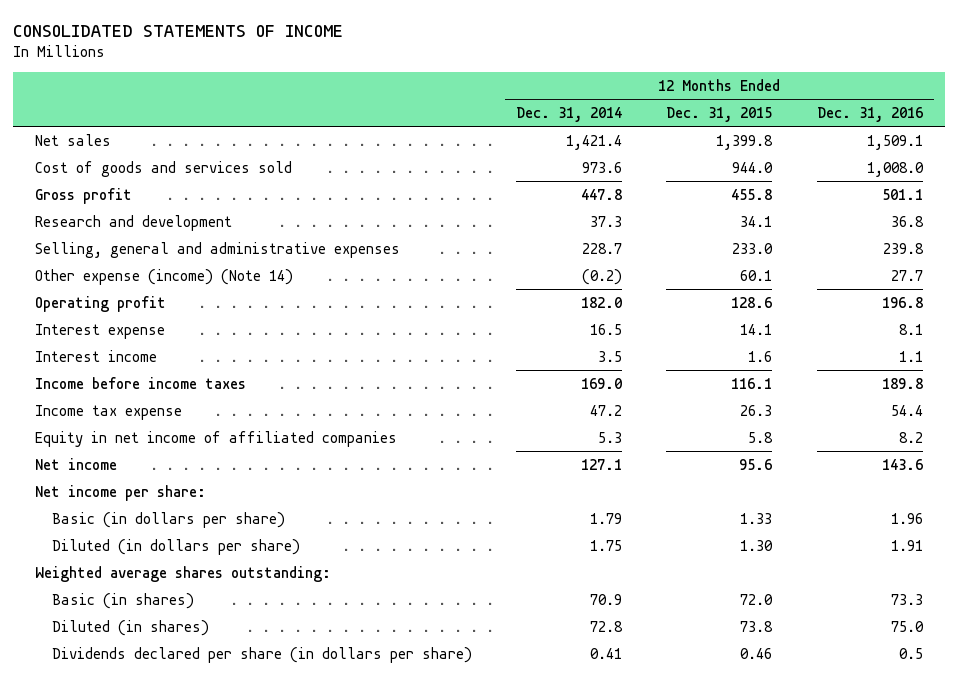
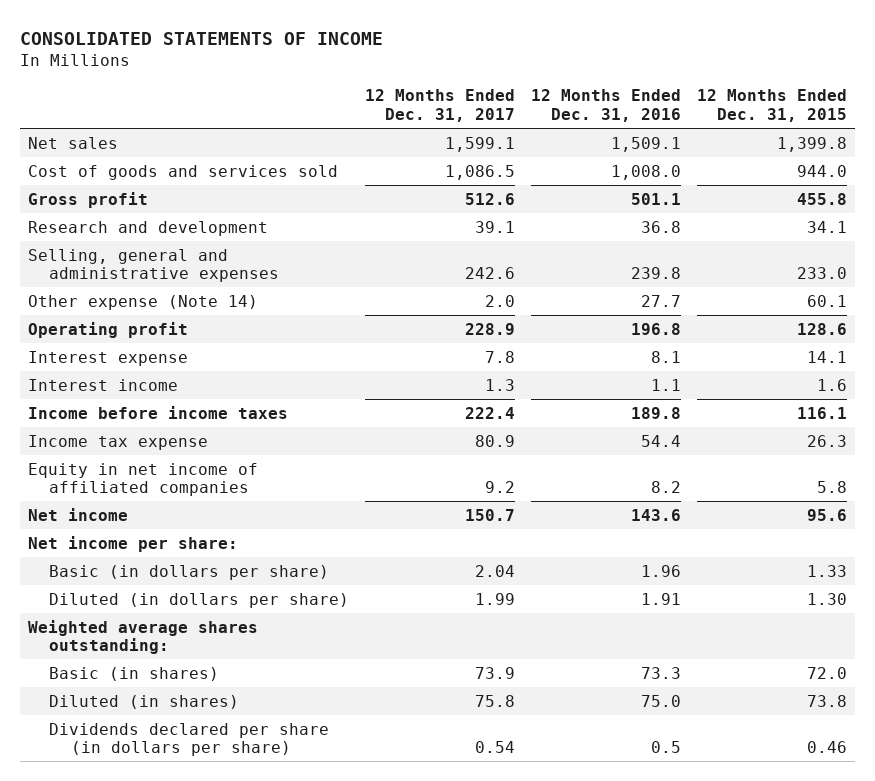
- | 12 Months Ended Dec. 31, 2014 | 12 Months Ended Dec. 31, 2015 | 12 Months Ended Dec. 31, 2016
+ | 12 Months Ended Dec. 31, 2017 | 12 Months Ended Dec. 31, 2016 | 12 Months Ended Dec. 31, 2015
- Other expense (income) (Note 14) | (0.2) | 60.1 | 27.7
+ Other expense (Note 14) | 2.0 | 27.7 | 60.1

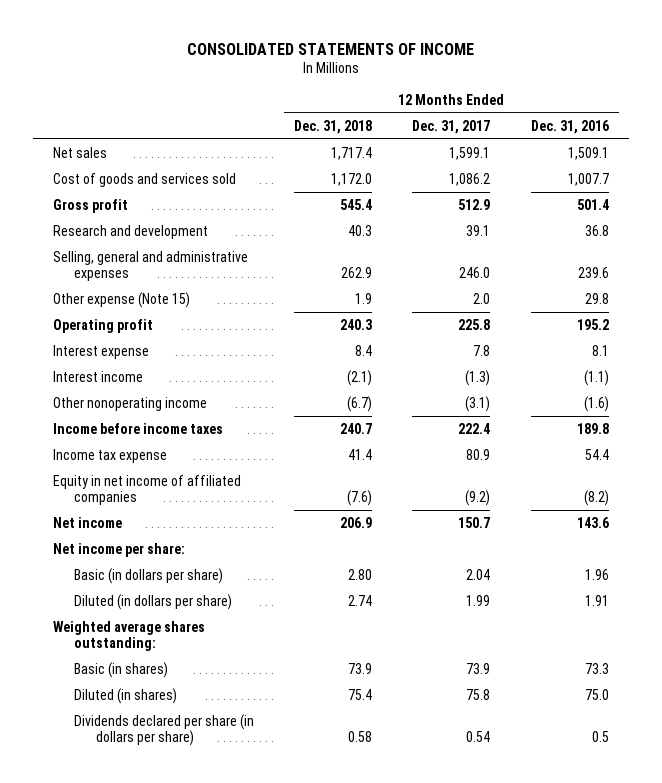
- | 12 Months Ended Dec. 31, 2017 | 12 Months Ended Dec. 31, 2016 | 12 Months Ended Dec. 31, 2015
+ | 12 Months Ended Dec. 31, 2018 | 12 Months Ended Dec. 31, 2017 | 12 Months Ended Dec. 31, 2016
- Cost of goods and services sold | 1,086.5 | 1,008.0 | 944.0
- Gross profit | 512.6 | 501.1 | 455.8
+ Cost of goods and services sold | 1,172.0 | 1,086.2 | 1,007.7
+ Gross profit | 545.4 | 512.9 | 501.4
- Selling, general and administrative expenses | 242.6 | 239.8 | 233.0
- Other expense (Note 14) | 2.0 | 27.7 | 60.1
- Operating profit | 228.9 | 196.8 | 128.6
+ Selling, general and administrative expenses | 262.9 | 246.0 | 239.6
+ Other expense (Note 15) | 1.9 | 2.0 | 29.8
+ Operating profit | 240.3 | 225.8 | 195.2
- Interest income | 1.3 | 1.1 | 1.6
+ Interest income | (2.1) | (1.3) | (1.1)
+ Other nonoperating income | (6.7) | (3.1) | (1.6)
- Equity in net income of affiliated companies | 9.2 | 8.2 | 5.8
+ Equity in net income of affiliated companies | (7.6) | (9.2) | (8.2)

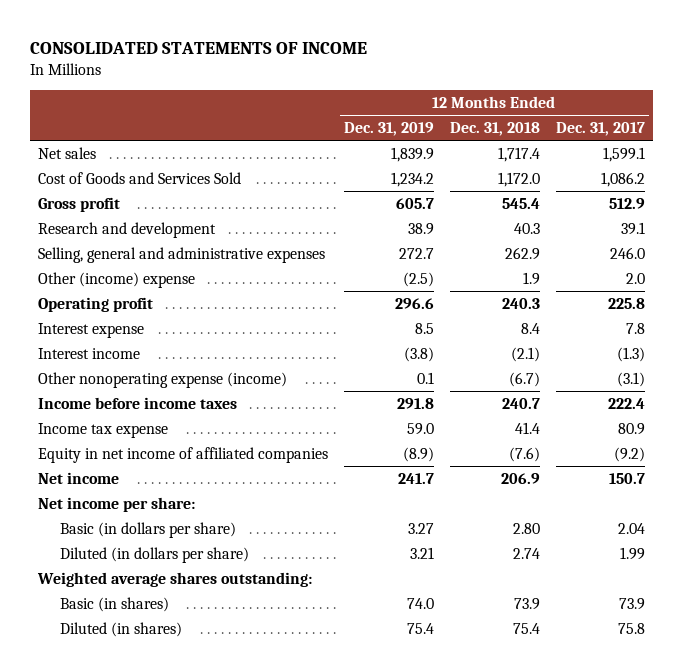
- | 12 Months Ended Dec. 31, 2018 | 12 Months Ended Dec. 31, 2017 | 12 Months Ended Dec. 31, 2016
+ | 12 Months Ended Dec. 31, 2019 | 12 Months Ended Dec. 31, 2018 | 12 Months Ended Dec. 31, 2017
- Cost of goods and services sold | 1,172.0 | 1,086.2 | 1,007.7
+ Cost of Goods and Services Sold | 1,234.2 | 1,172.0 | 1,086.2
- Other expense (Note 15) | 1.9 | 2.0 | 29.8
+ Other (income) expense | (2.5) | 1.9 | 2.0
- Other nonoperating income | (6.7) | (3.1) | (1.6)
+ Other nonoperating expense (income) | 0.1 | (6.7) | (3.1)
- Dividends declared per share (in dollars per share) | 0.58 | 0.54 | 0.5

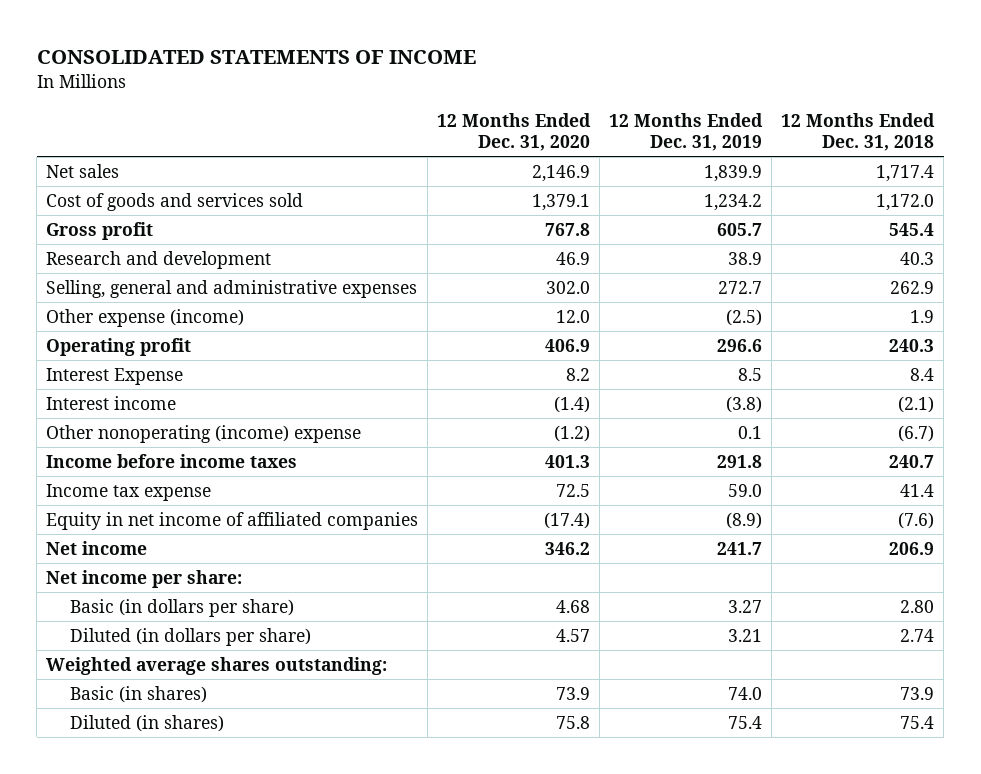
- | 12 Months Ended Dec. 31, 2019 | 12 Months Ended Dec. 31, 2018 | 12 Months Ended Dec. 31, 2017
+ | 12 Months Ended Dec. 31, 2020 | 12 Months Ended Dec. 31, 2019 | 12 Months Ended Dec. 31, 2018
- Cost of Goods and Services Sold | 1,234.2 | 1,172.0 | 1,086.2
+ Cost of goods and services sold | 1,379.1 | 1,234.2 | 1,172.0
- Other (income) expense | (2.5) | 1.9 | 2.0
+ Other expense (income) | 12.0 | (2.5) | 1.9
- Interest expense | 8.5 | 8.4 | 7.8
+ Interest Expense | 8.2 | 8.5 | 8.4
- Other nonoperating expense (income) | 0.1 | (6.7) | (3.1)
+ Other nonoperating (income) expense | (1.2) | 0.1 | (6.7)

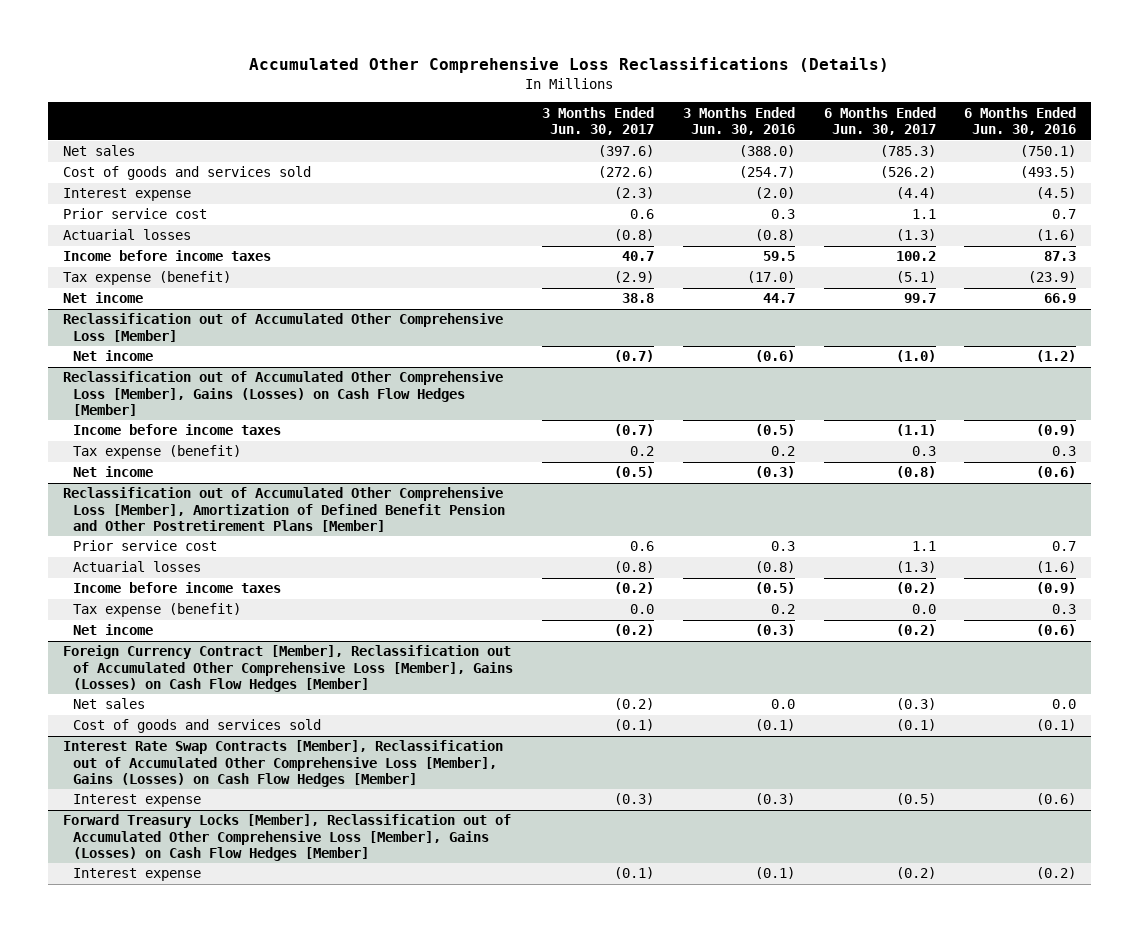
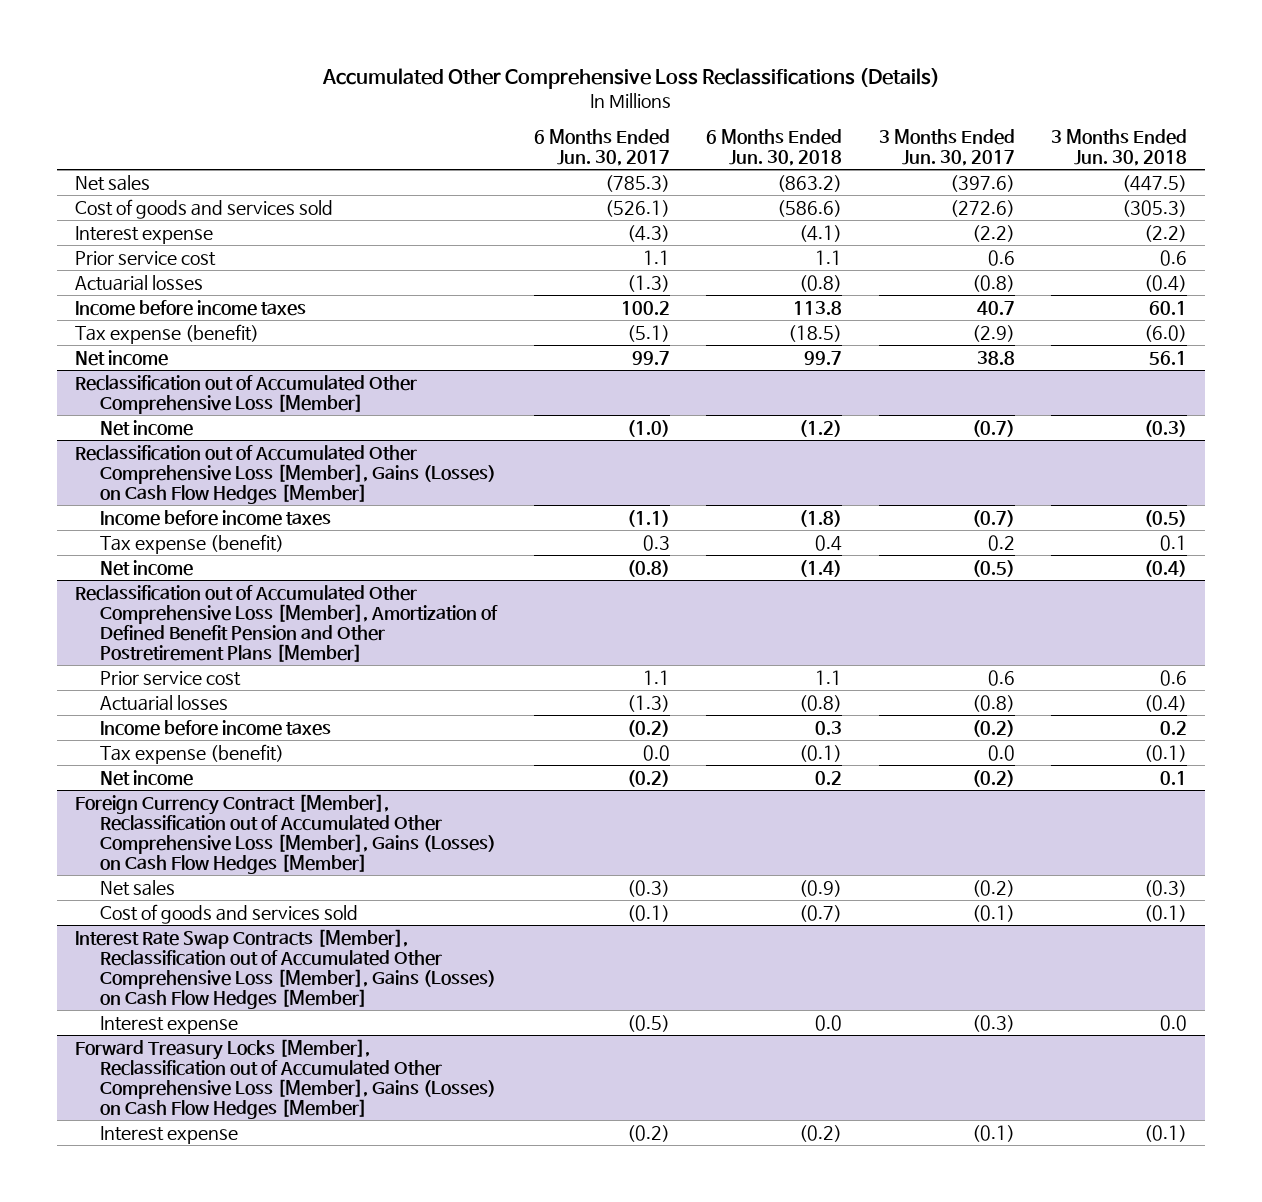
- | 3 Months Ended Jun. 30, 2017 | 3 Months Ended Jun. 30, 2016 | 6 Months Ended Jun. 30, 2017 | 6 Months Ended Jun. 30, 2016
+ | 6 Months Ended Jun. 30, 2017 | 6 Months Ended Jun. 30, 2018 | 3 Months Ended Jun. 30, 2017 | 3 Months Ended Jun. 30, 2018
- Cost of goods and services sold | (272.6) | (254.7) | (526.2) | (493.5)
- Interest expense | (2.3) | (2.0) | (4.4) | (4.5)
+ Cost of goods and services sold | (526.1) | (586.6) | (272.6) | (305.3)
+ Interest expense | (4.3) | (4.1) | (2.2) | (2.2)

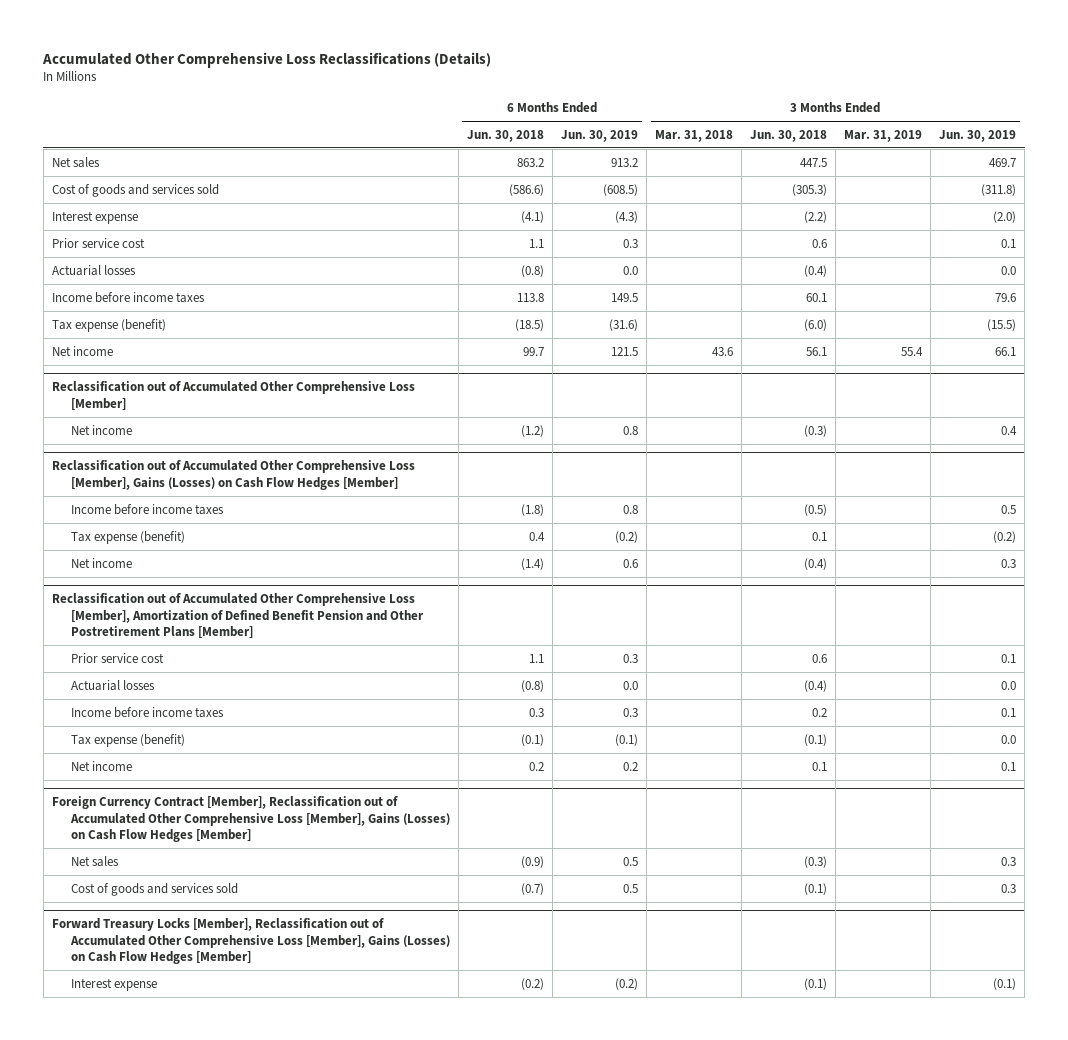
- | 6 Months Ended Jun. 30, 2017 | 6 Months Ended Jun. 30, 2018 | 3 Months Ended Jun. 30, 2017 | 3 Months Ended Jun. 30, 2018
+ | 6 Months Ended Jun. 30, 2018 | 6 Months Ended Jun. 30, 2019 | 3 Months Ended Mar. 31, 2018 | 3 Months Ended Jun. 30, 2018 | 3 Months Ended Mar. 31, 2019 | 3 Months Ended Jun. 30, 2019
- Net sales | (785.3) | (863.2) | (397.6) | (447.5)
+ Net sales | 863.2 | 913.2 | | 447.5 | | 469.7
- Interest Rate Swap Contracts [Member], Reclassification out of Accumulated Other Comprehensive Loss [Member], Gains (Losses) on Cash Flow Hedges [Member]
- Interest expense | (0.5) | 0.0 | (0.3) | 0.0

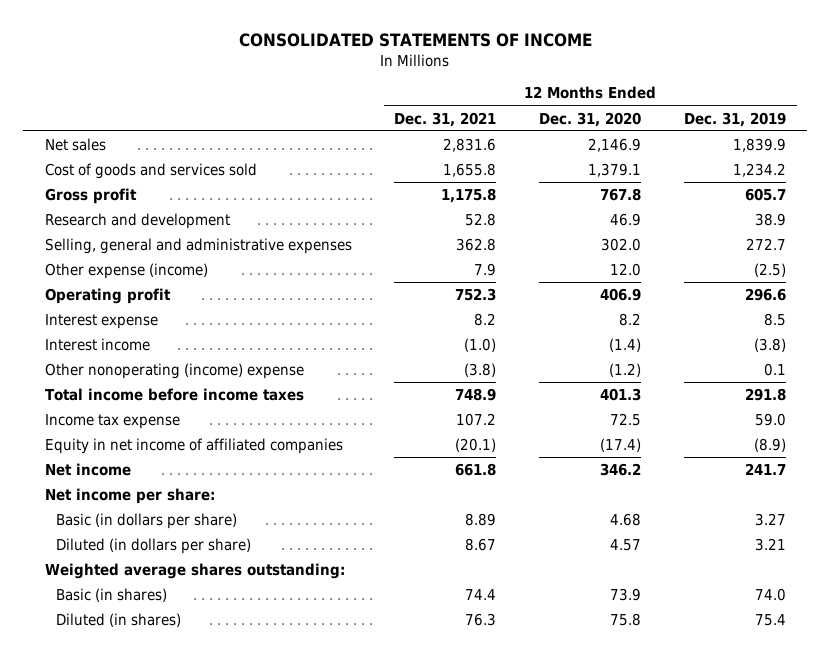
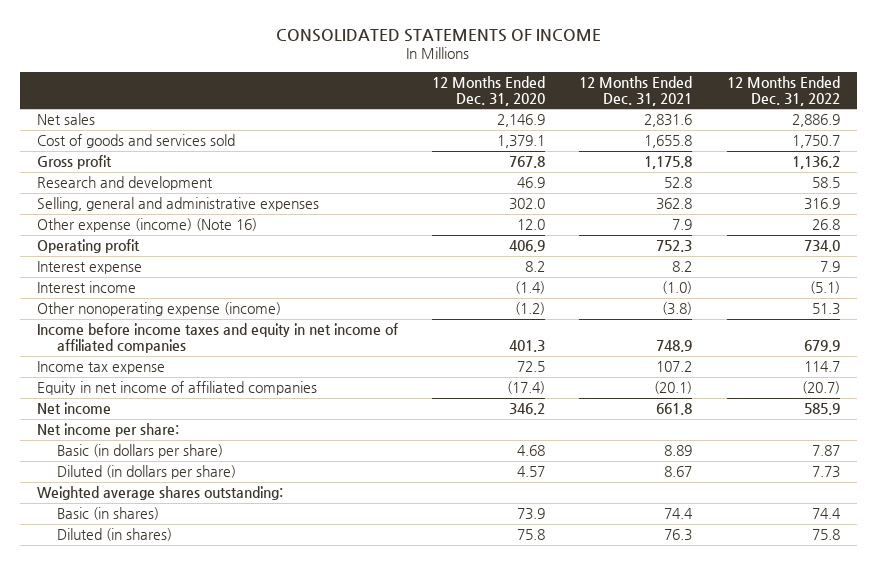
- | 12 Months Ended Dec. 31, 2021 | 12 Months Ended Dec. 31, 2020 | 12 Months Ended Dec. 31, 2019
+ | 12 Months Ended Dec. 31, 2020 | 12 Months Ended Dec. 31, 2021 | 12 Months Ended Dec. 31, 2022
- Other expense (income) | 7.9 | 12.0 | (2.5)
+ Other expense (income) (Note 16) | 12.0 | 7.9 | 26.8
- Other nonoperating (income) expense | (3.8) | (1.2) | 0.1
- Total income before income taxes | 748.9 | 401.3 | 291.8
+ Other nonoperating expense (income) | (1.2) | (3.8) | 51.3
+ Income before income taxes and equity in net income of affiliated companies | 401.3 | 748.9 | 679.9

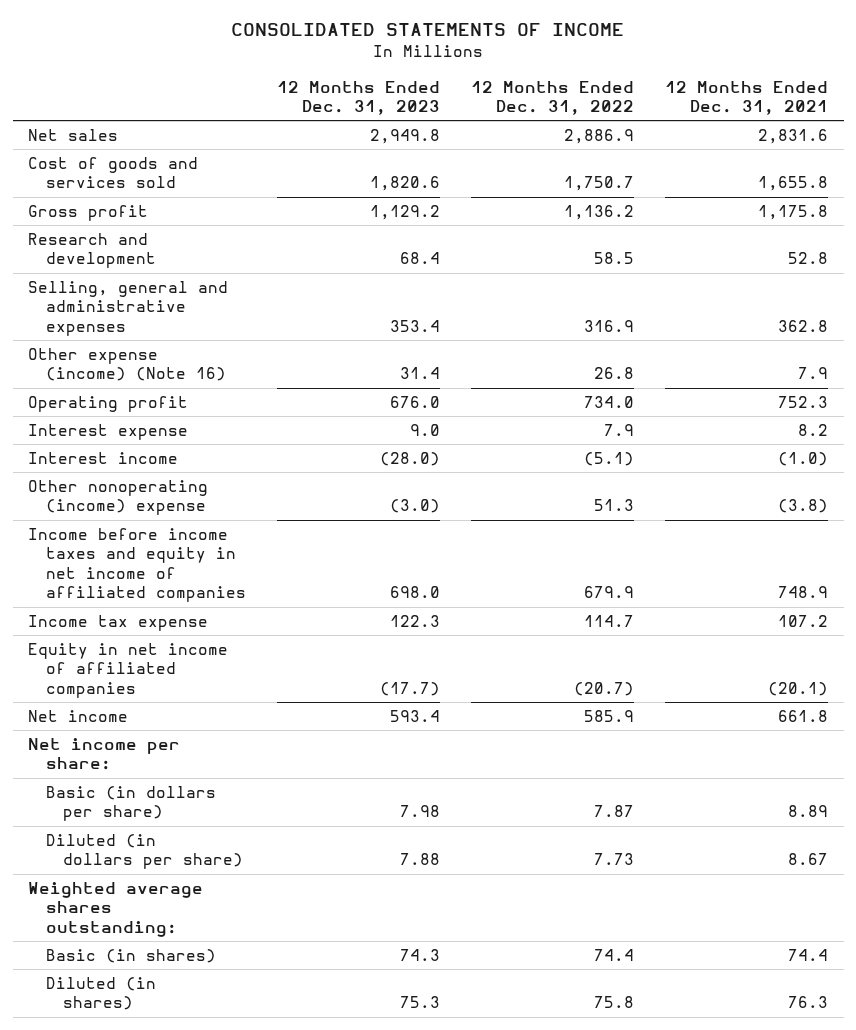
- | 12 Months Ended Dec. 31, 2020 | 12 Months Ended Dec. 31, 2021 | 12 Months Ended Dec. 31, 2022
+ | 12 Months Ended Dec. 31, 2023 | 12 Months Ended Dec. 31, 2022 | 12 Months Ended Dec. 31, 2021
- Other nonoperating expense (income) | (1.2) | (3.8) | 51.3
+ Other nonoperating (income) expense | (3.0) | 51.3 | (3.8)

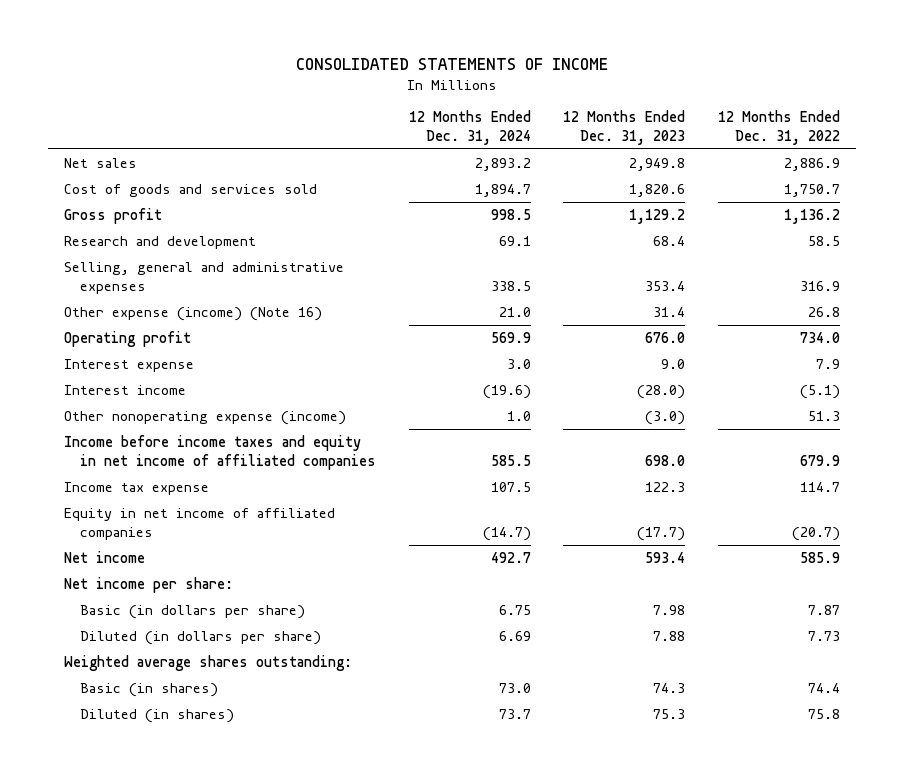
- | 12 Months Ended Dec. 31, 2023 | 12 Months Ended Dec. 31, 2022 | 12 Months Ended Dec. 31, 2021
+ | 12 Months Ended Dec. 31, 2024 | 12 Months Ended Dec. 31, 2023 | 12 Months Ended Dec. 31, 2022
- Other nonoperating (income) expense | (3.0) | 51.3 | (3.8)
+ Other nonoperating expense (income) | 1.0 | (3.0) | 51.3

